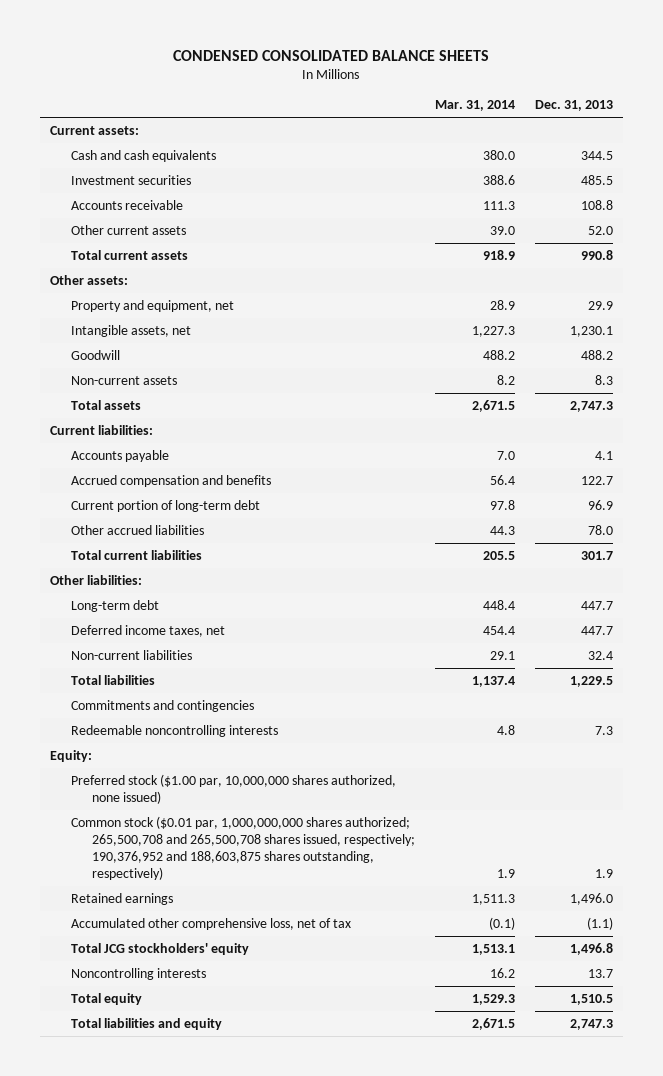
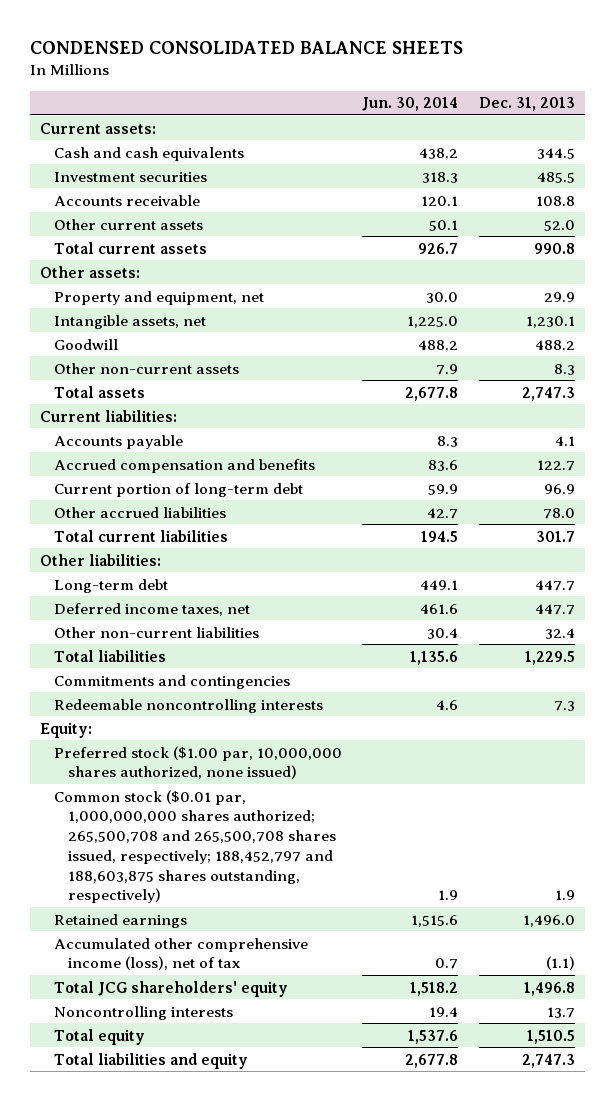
- | Mar. 31, 2014 | Dec. 31, 2013
+ | Jun. 30, 2014 | Dec. 31, 2013
- Non-current assets | 8.2 | 8.3
+ Other non-current assets | 7.9 | 8.3
- Non-current liabilities | 29.1 | 32.4
+ Other non-current liabilities | 30.4 | 32.4
- Common stock ($0.01 par, 1,000,000,000 shares authorized; 265,500,708 and 265,500,708 shares issued, respectively; 190,376,952 and 188,603,875 shares outstanding, respectively) | 1.9 | 1.9
+ Common stock ($0.01 par, 1,000,000,000 shares authorized; 265,500,708 and 265,500,708 shares issued, respectively; 188,452,797 and 188,603,875 shares outstanding, respectively) | 1.9 | 1.9
- Accumulated other comprehensive loss, net of tax | (0.1) | (1.1)
- Total JCG stockholders' equity | 1,513.1 | 1,496.8
+ Accumulated other comprehensive income (loss), net of tax | 0.7 | (1.1)
+ Total JCG shareholders' equity | 1,518.2 | 1,496.8

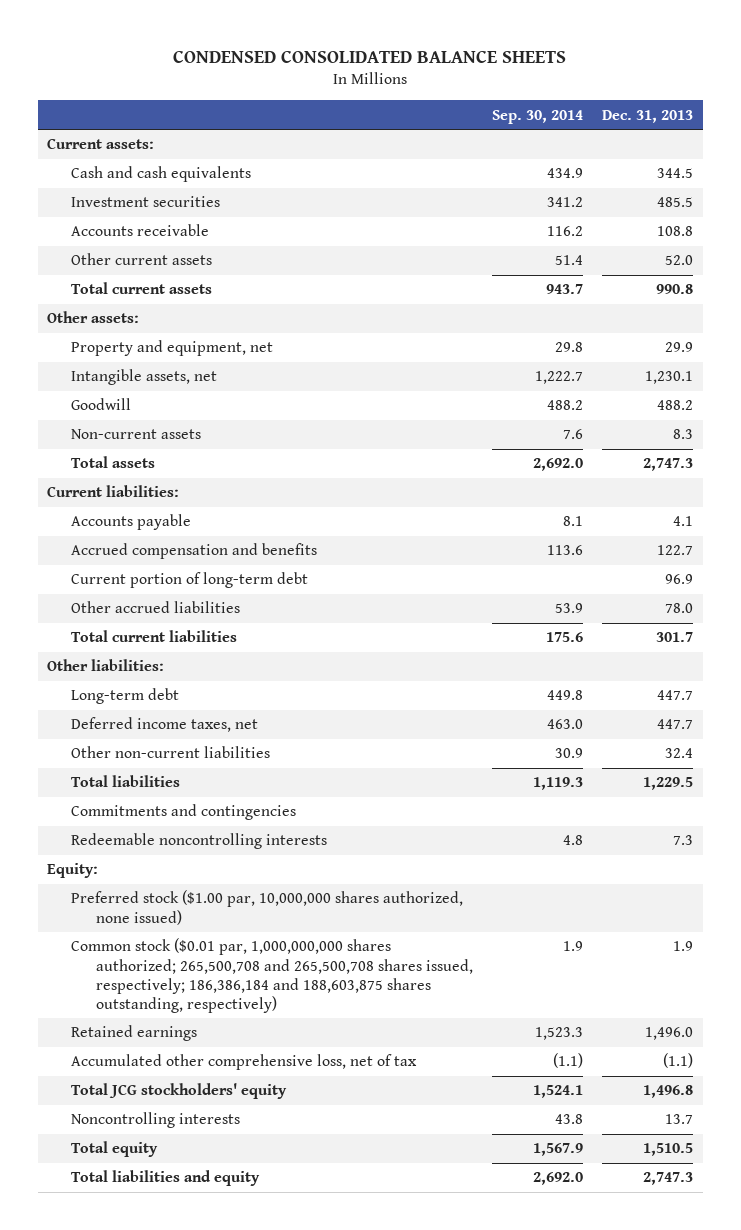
- | Jun. 30, 2014 | Dec. 31, 2013
+ | Sep. 30, 2014 | Dec. 31, 2013
- Other non-current assets | 7.9 | 8.3
+ Non-current assets | 7.6 | 8.3
- Common stock ($0.01 par, 1,000,000,000 shares authorized; 265,500,708 and 265,500,708 shares issued, respectively; 188,452,797 and 188,603,875 shares outstanding, respectively) | 1.9 | 1.9
+ Common stock ($0.01 par, 1,000,000,000 shares authorized; 265,500,708 and 265,500,708 shares issued, respectively; 186,386,184 and 188,603,875 shares outstanding, respectively) | 1.9 | 1.9
- Accumulated other comprehensive income (loss), net of tax | 0.7 | (1.1)
- Total JCG shareholders' equity | 1,518.2 | 1,496.8
+ Accumulated other comprehensive loss, net of tax | (1.1) | (1.1)
+ Total JCG stockholders' equity | 1,524.1 | 1,496.8

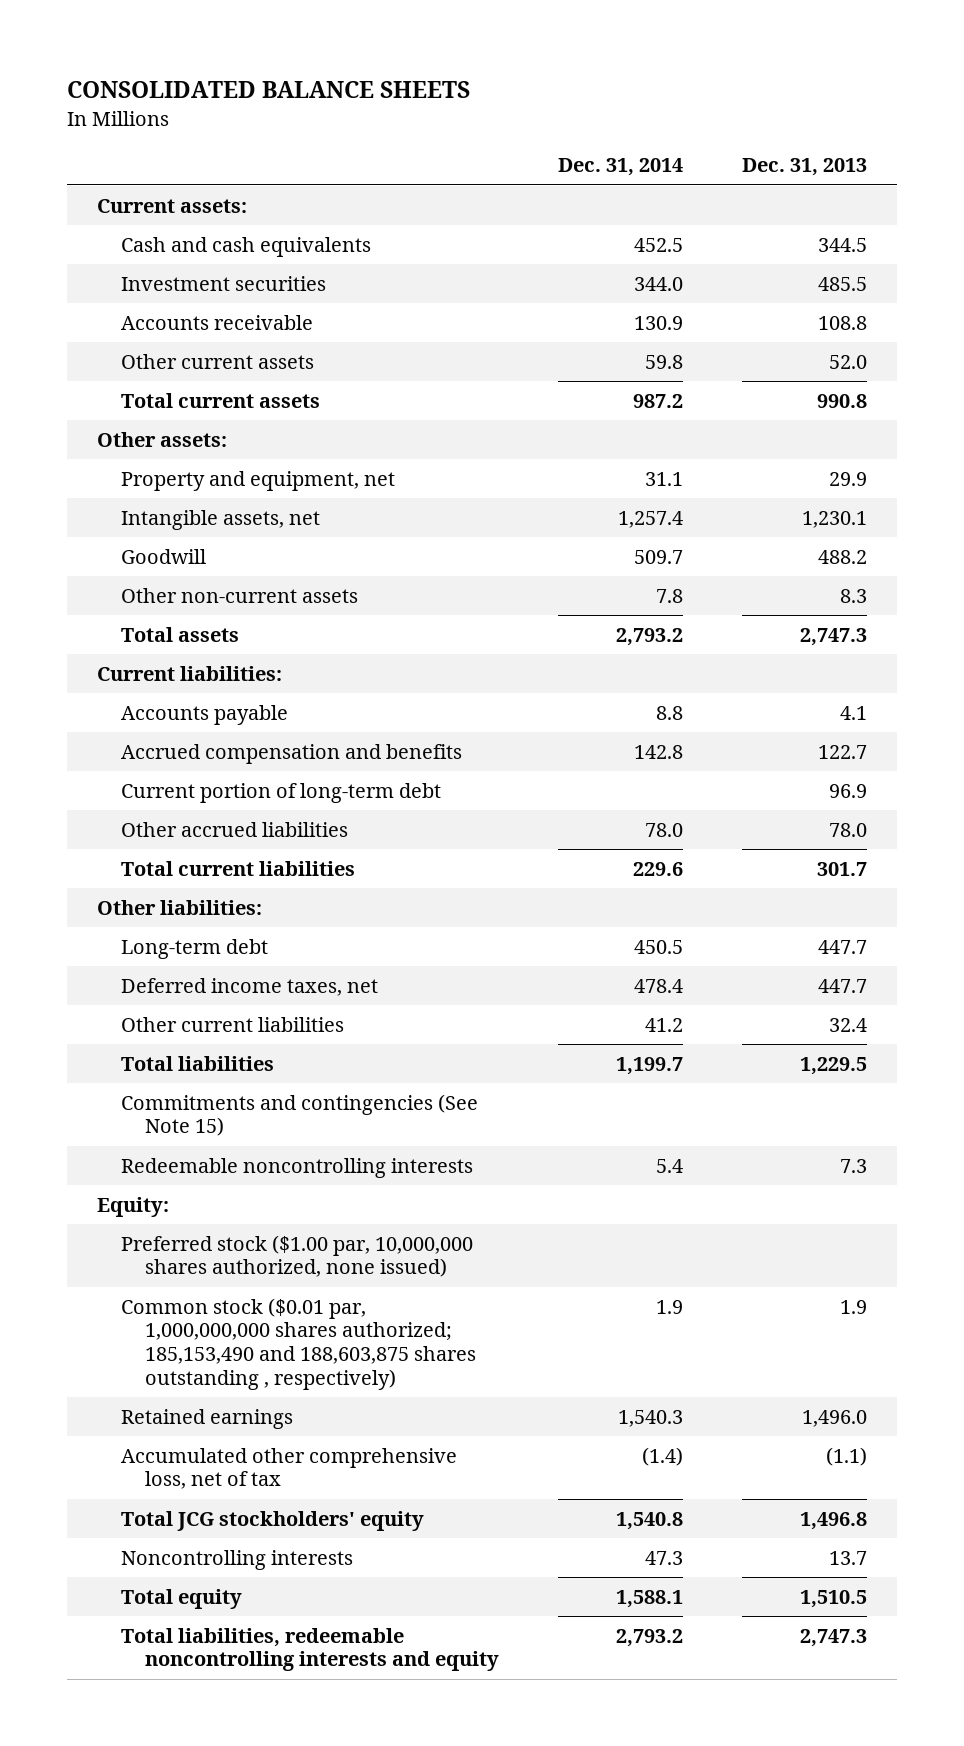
- CONDENSED CONSOLIDATED BALANCE SHEETS
+ CONSOLIDATED BALANCE SHEETS
- | Sep. 30, 2014 | Dec. 31, 2013
+ | Dec. 31, 2014 | Dec. 31, 2013
- Non-current assets | 7.6 | 8.3
+ Other non-current assets | 7.8 | 8.3
- Other non-current liabilities | 30.9 | 32.4
+ Other current liabilities | 41.2 | 32.4
- Commitments and contingencies
+ Commitments and contingencies (See Note 15)
- Common stock ($0.01 par, 1,000,000,000 shares authorized; 265,500,708 and 265,500,708 shares issued, respectively; 186,386,184 and 188,603,875 shares outstanding, respectively) | 1.9 | 1.9
+ Common stock ($0.01 par, 1,000,000,000 shares authorized; 185,153,490 and 188,603,875 shares outstanding , respectively) | 1.9 | 1.9
- Total liabilities and equity | 2,692.0 | 2,747.3
+ Total liabilities, redeemable noncontrolling interests and equity | 2,793.2 | 2,747.3

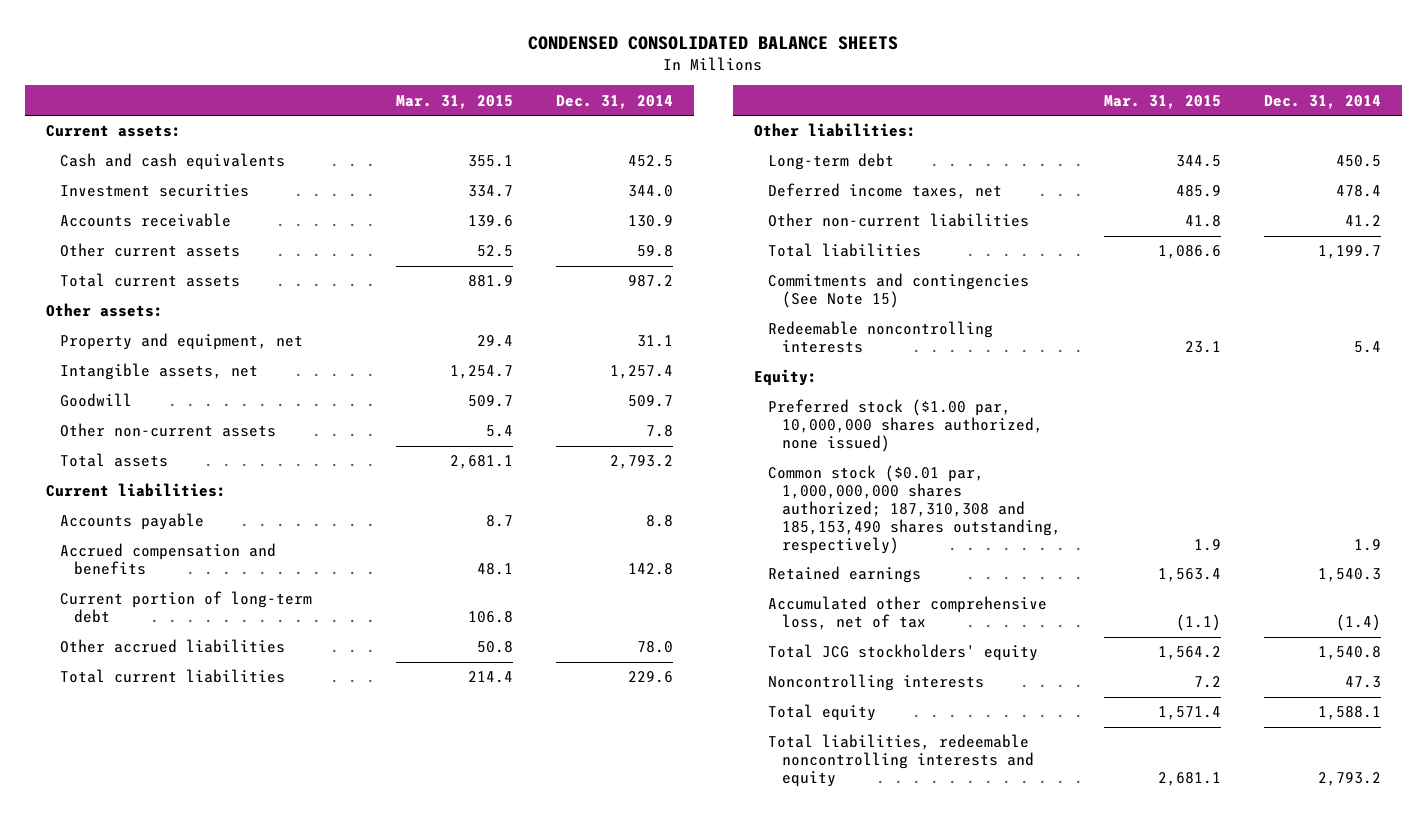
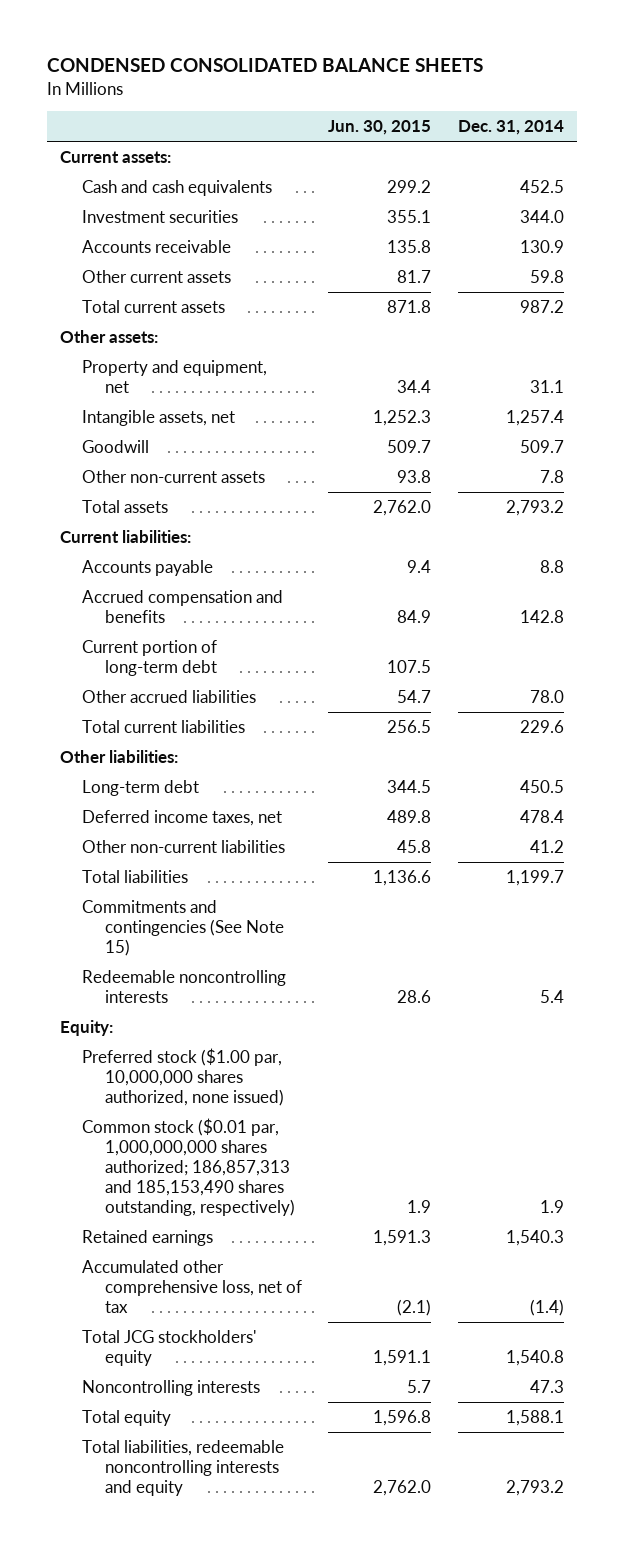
- | Mar. 31, 2015 | Dec. 31, 2014
+ | Jun. 30, 2015 | Dec. 31, 2014
- Common stock ($0.01 par, 1,000,000,000 shares authorized; 187,310,308 and 185,153,490 shares outstanding, respectively) | 1.9 | 1.9
+ Common stock ($0.01 par, 1,000,000,000 shares authorized; 186,857,313 and 185,153,490 shares outstanding, respectively) | 1.9 | 1.9

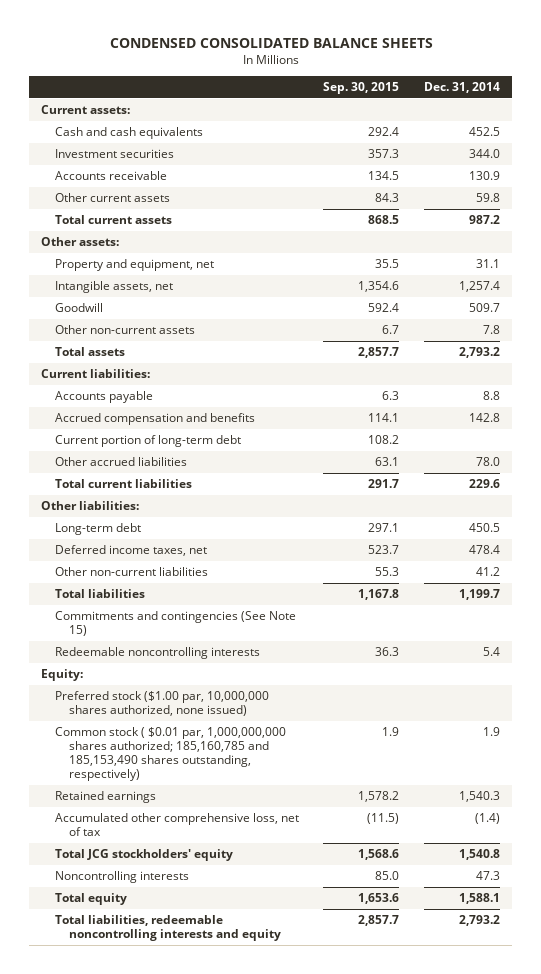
- | Jun. 30, 2015 | Dec. 31, 2014
+ | Sep. 30, 2015 | Dec. 31, 2014
- Common stock ($0.01 par, 1,000,000,000 shares authorized; 186,857,313 and 185,153,490 shares outstanding, respectively) | 1.9 | 1.9
+ Common stock ( $0.01 par, 1,000,000,000 shares authorized; 185,160,785 and 185,153,490 shares outstanding, respectively) | 1.9 | 1.9

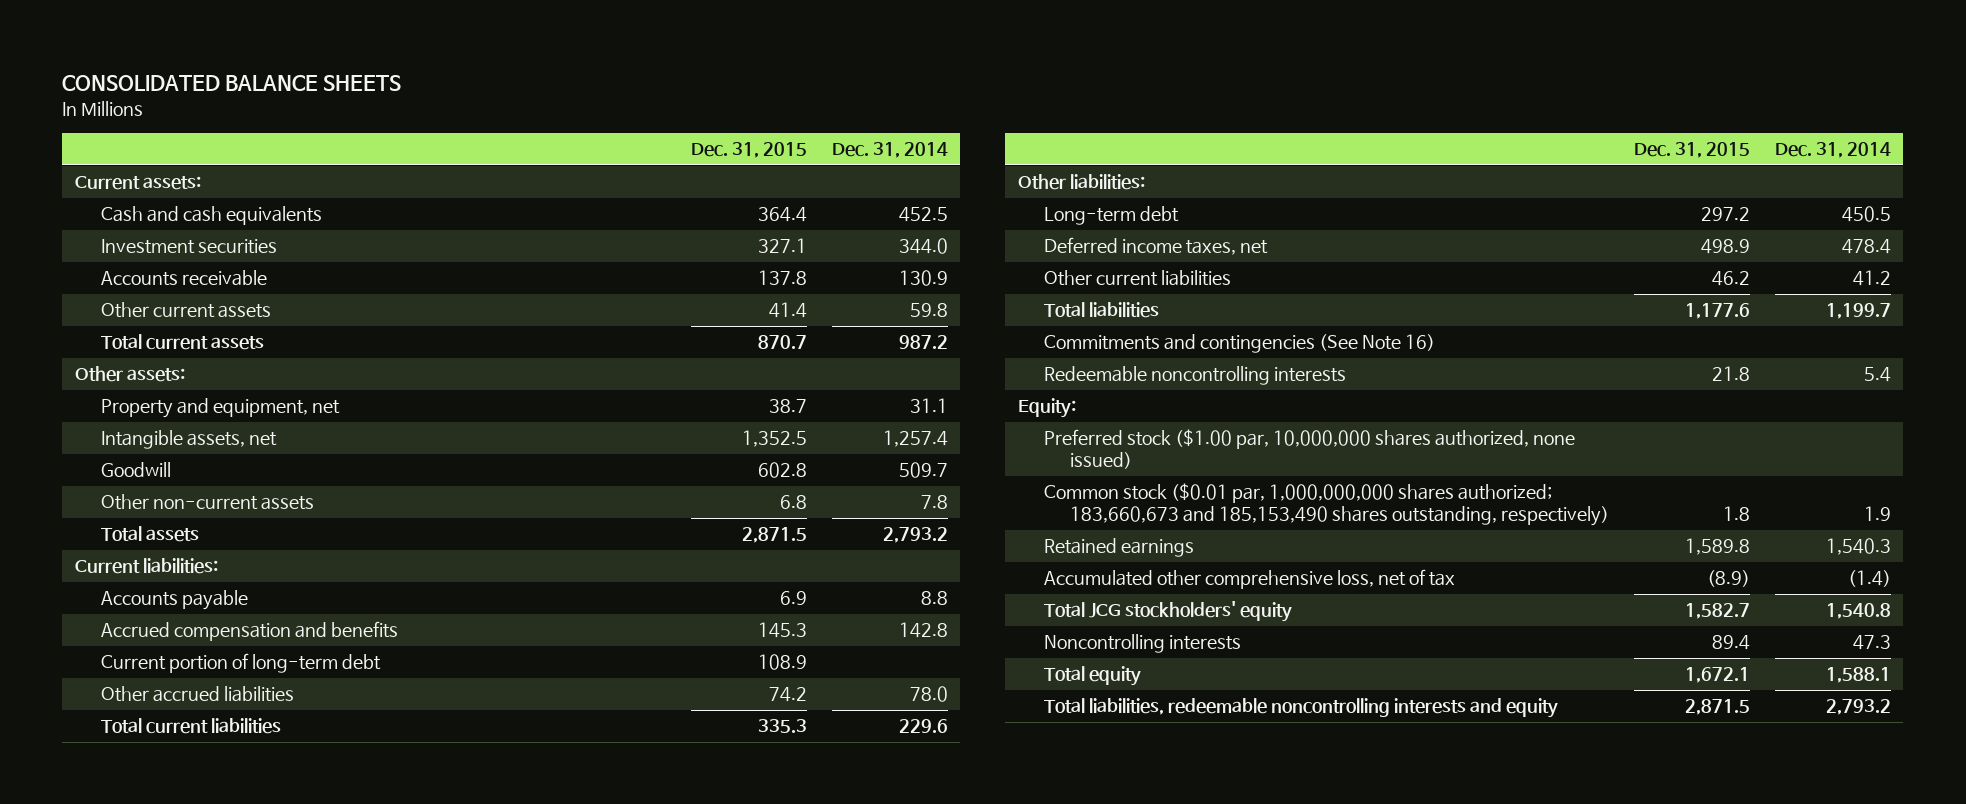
- CONDENSED CONSOLIDATED BALANCE SHEETS
+ CONSOLIDATED BALANCE SHEETS
- | Sep. 30, 2015 | Dec. 31, 2014
+ | Dec. 31, 2015 | Dec. 31, 2014
- Other non-current liabilities | 55.3 | 41.2
+ Other current liabilities | 46.2 | 41.2
- Commitments and contingencies (See Note 15)
+ Commitments and contingencies (See Note 16)
- Common stock ( $0.01 par, 1,000,000,000 shares authorized; 185,160,785 and 185,153,490 shares outstanding, respectively) | 1.9 | 1.9
+ Common stock ($0.01 par, 1,000,000,000 shares authorized; 183,660,673 and 185,153,490 shares outstanding, respectively) | 1.8 | 1.9

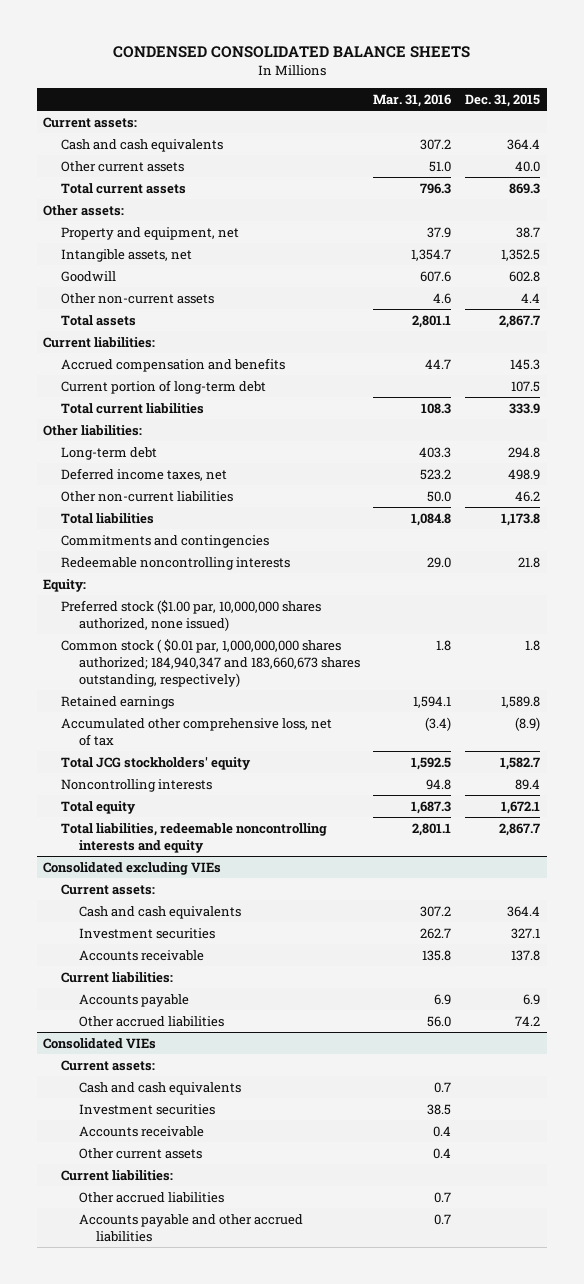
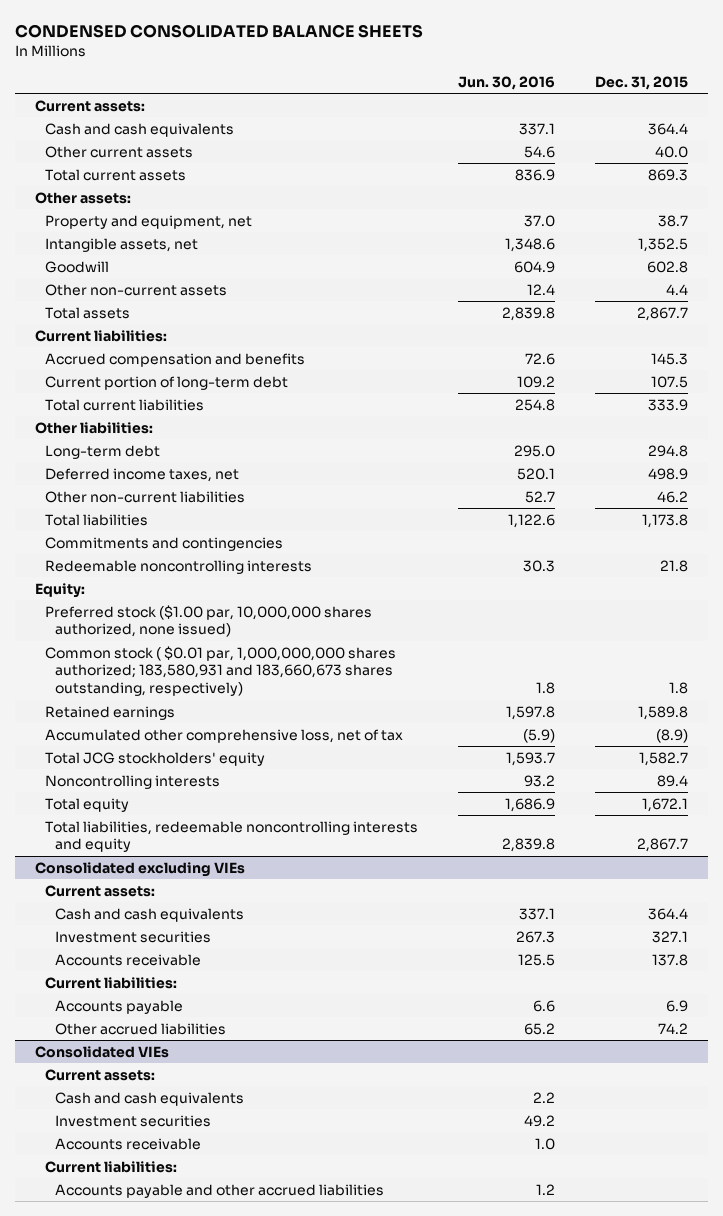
- | Mar. 31, 2016 | Dec. 31, 2015
+ | Jun. 30, 2016 | Dec. 31, 2015
- Common stock ( $0.01 par, 1,000,000,000 shares authorized; 184,940,347 and 183,660,673 shares outstanding, respectively) | 1.8 | 1.8
+ Common stock ( $0.01 par, 1,000,000,000 shares authorized; 183,580,931 and 183,660,673 shares outstanding, respectively) | 1.8 | 1.8
@ Consolidated VIEs
- Other current assets | 0.4 |
- Other accrued liabilities | 0.7 |

